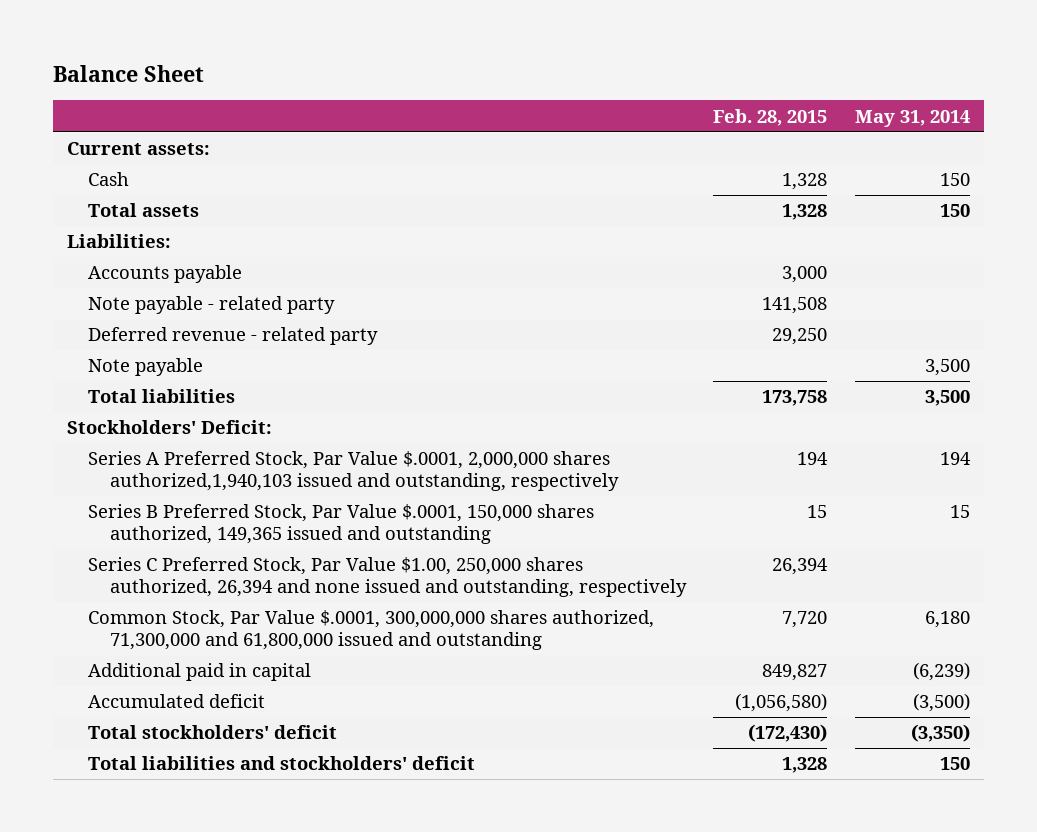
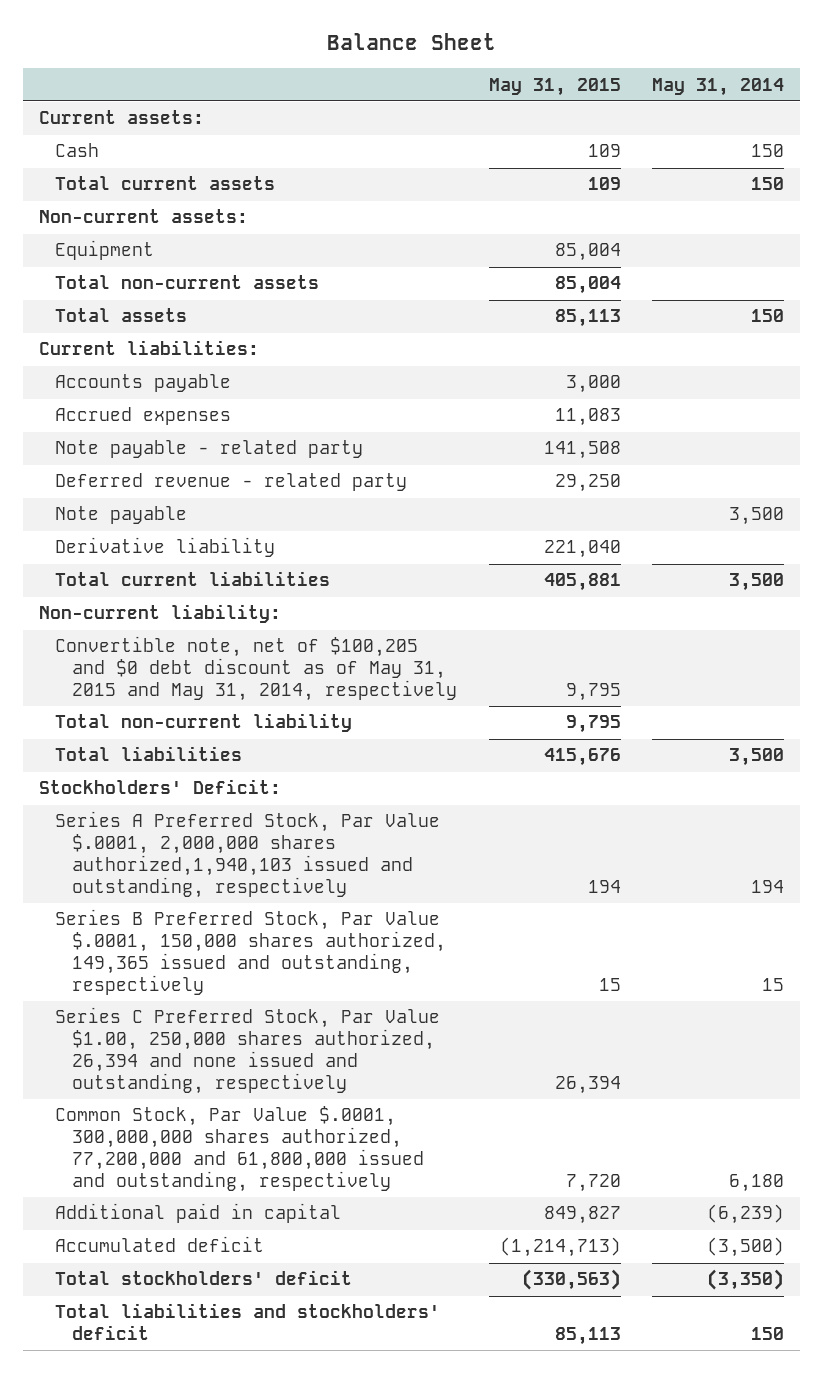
- | Feb. 28, 2015 | May 31, 2014
+ | May 31, 2015 | May 31, 2014
+ Total current assets | 109 | 150
+ Non-current assets:
+ Equipment | 85,004 |
+ Total non-current assets | 85,004 |
- Liabilities:
+ Current liabilities:
+ Accrued expenses | 11,083 |
+ Derivative liability | 221,040 |
+ Total current liabilities | 405,881 | 3,500
+ Non-current liability:
+ Convertible note, net of $100,205 and $0 debt discount as of May 31, 2015 and May 31, 2014, respectively | 9,795 |
+ Total non-current liability | 9,795 |
- Series B Preferred Stock, Par Value $.0001, 150,000 shares authorized, 149,365 issued and outstanding | 15 | 15
+ Series B Preferred Stock, Par Value $.0001, 150,000 shares authorized, 149,365 issued and outstanding, respectively | 15 | 15
- Common Stock, Par Value $.0001, 300,000,000 shares authorized, 71,300,000 and 61,800,000 issued and outstanding | 7,720 | 6,180
+ Common Stock, Par Value $.0001, 300,000,000 shares authorized, 77,200,000 and 61,800,000 issued and outstanding, respectively | 7,720 | 6,180

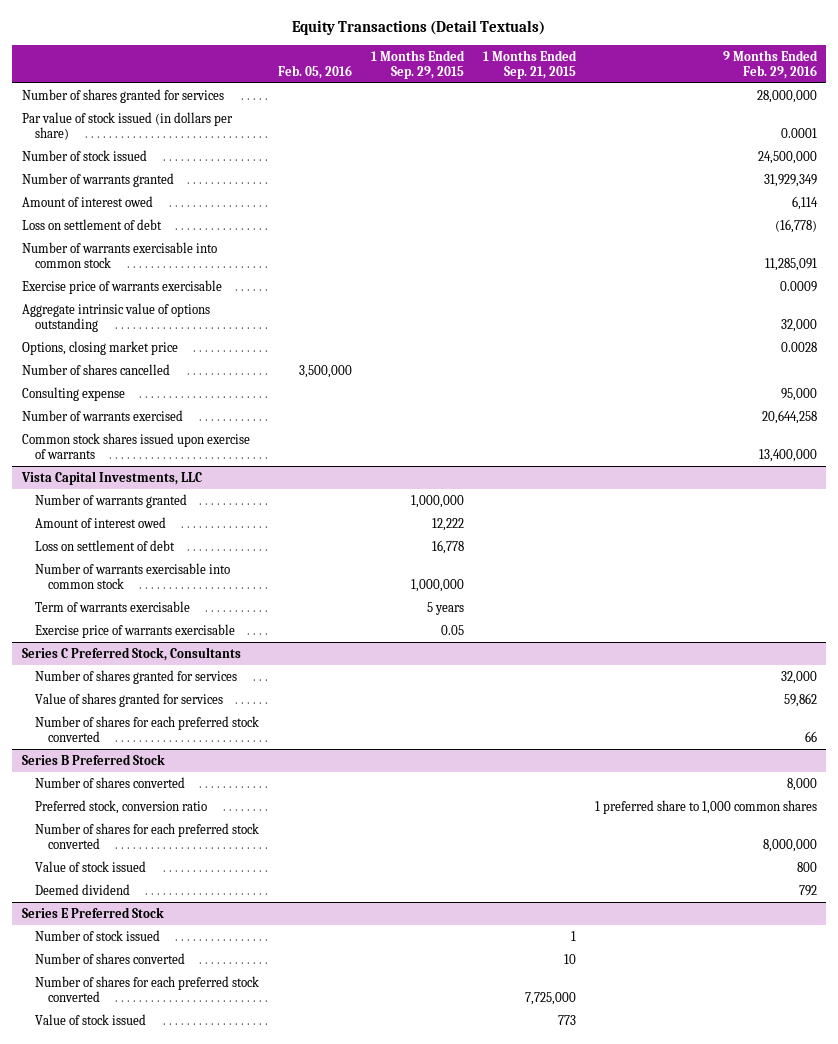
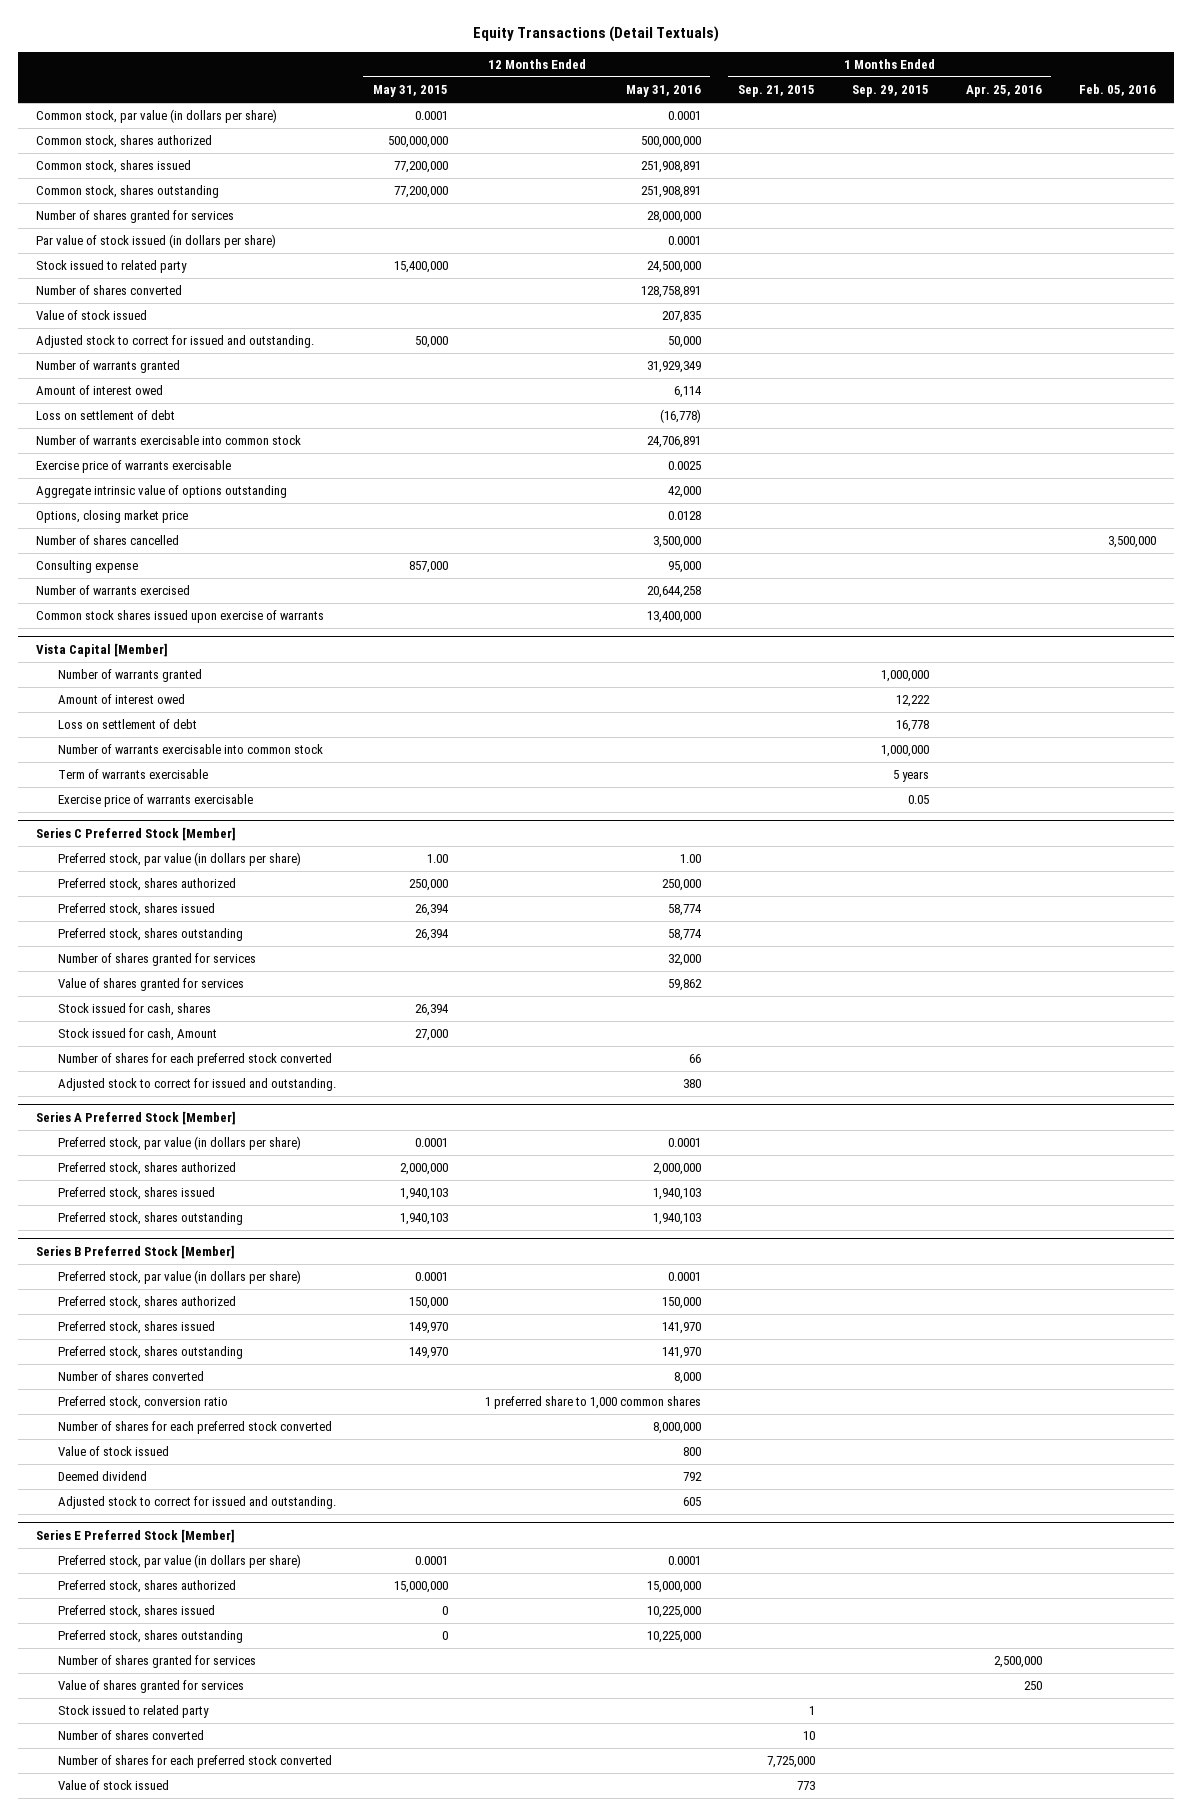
- | Feb. 05, 2016 | 1 Months Ended Sep. 29, 2015 | 1 Months Ended Sep. 21, 2015 | 9 Months Ended Feb. 29, 2016
+ | 12 Months Ended May 31, 2015 | 12 Months Ended May 31, 2016 | 1 Months Ended Sep. 21, 2015 | 1 Months Ended Sep. 29, 2015 | 1 Months Ended Apr. 25, 2016 | Feb. 05, 2016
+ Common stock, par value (in dollars per share) | 0.0001 | 0.0001 | | | |
+ Common stock, shares authorized | 500,000,000 | 500,000,000 | | | |
+ Common stock, shares issued | 77,200,000 | 251,908,891 | | | |
+ Common stock, shares outstanding | 77,200,000 | 251,908,891 | | | |
- Number of stock issued | | | | 24,500,000
+ Stock issued to related party | 15,400,000 | 24,500,000 | | | |
+ Number of shares converted | | 128,758,891 | | | |
+ Value of stock issued | | 207,835 | | | |
+ Adjusted stock to correct for issued and outstanding. | 50,000 | 50,000 | | | |
- Vista Capital Investments, LLC
+ Vista Capital [Member]
- Series C Preferred Stock, Consultants
+ Series C Preferred Stock [Member]
+ Preferred stock, par value (in dollars per share) | 1.00 | 1.00 | | | |
+ Preferred stock, shares authorized | 250,000 | 250,000 | | | |
+ Preferred stock, shares issued | 26,394 | 58,774 | | | |
+ Preferred stock, shares outstanding | 26,394 | 58,774 | | | |
+ Stock issued for cash, shares | 26,394 | | | | |
+ Stock issued for cash, Amount | 27,000 | | | | |
- Series B Preferred Stock
+ Adjusted stock to correct for issued and outstanding. | | 380 | | | |
+ Series A Preferred Stock [Member]
+ Preferred stock, par value (in dollars per share) | 0.0001 | 0.0001 | | | |
+ Preferred stock, shares authorized | 2,000,000 | 2,000,000 | | | |
+ Preferred stock, shares issued | 1,940,103 | 1,940,103 | | | |
+ Preferred stock, shares outstanding | 1,940,103 | 1,940,103 | | | |
+ Series B Preferred Stock [Member]
+ Preferred stock, par value (in dollars per share) | 0.0001 | 0.0001 | | | |
+ Preferred stock, shares authorized | 150,000 | 150,000 | | | |
+ Preferred stock, shares issued | 149,970 | 141,970 | | | |
+ Preferred stock, shares outstanding | 149,970 | 141,970 | | | |
- Series E Preferred Stock
- Number of stock issued | | | 1 |
+ Adjusted stock to correct for issued and outstanding. | | 605 | | | |
+ Series E Preferred Stock [Member]
+ Preferred stock, par value (in dollars per share) | 0.0001 | 0.0001 | | | |
+ Preferred stock, shares authorized | 15,000,000 | 15,000,000 | | | |
+ Preferred stock, shares issued | 0 | 10,225,000 | | | |
+ Preferred stock, shares outstanding | 0 | 10,225,000 | | | |
+ Number of shares granted for services | | | | | 2,500,000 |
+ Value of shares granted for services | | | | | 250 |
+ Stock issued to related party | | | 1 | | |

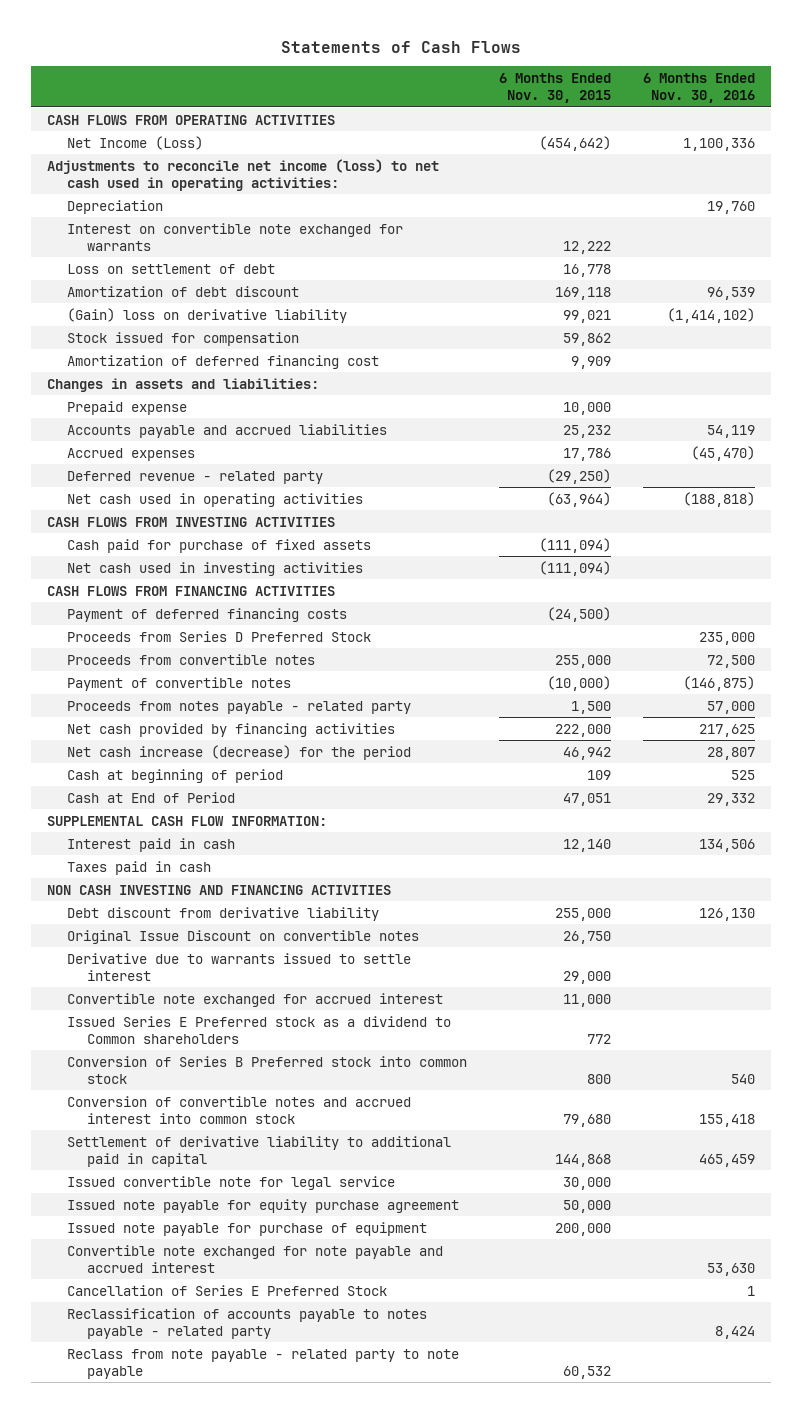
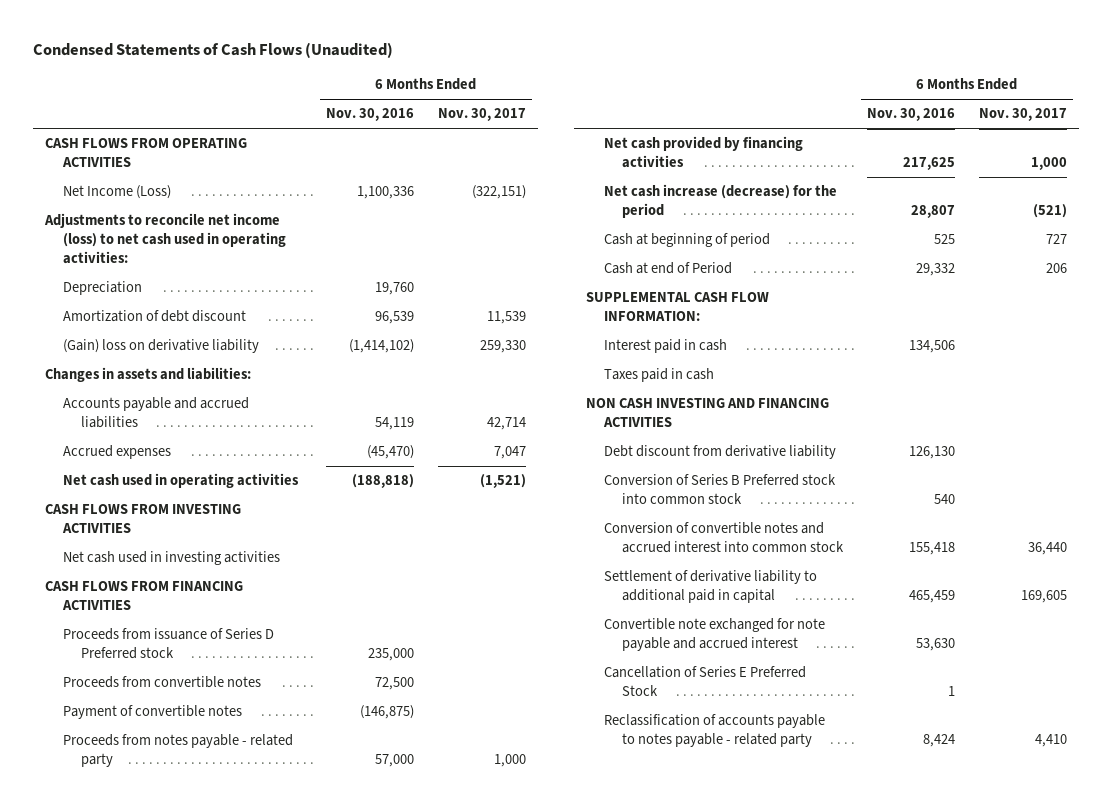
- Statements of Cash Flows
+ Condensed Statements of Cash Flows (Unaudited)
- | 6 Months Ended Nov. 30, 2015 | 6 Months Ended Nov. 30, 2016
+ | 6 Months Ended Nov. 30, 2016 | 6 Months Ended Nov. 30, 2017
- Interest on convertible note exchanged for warrants | 12,222 |
- Loss on settlement of debt | 16,778 |
- Stock issued for compensation | 59,862 |
- Amortization of deferred financing cost | 9,909 |
- Prepaid expense | 10,000 |
- Deferred revenue - related party | (29,250) |
- Cash paid for purchase of fixed assets | (111,094) |
- Payment of deferred financing costs | (24,500) |
- Proceeds from Series D Preferred Stock | | 235,000
+ Proceeds from issuance of Series D Preferred stock | 235,000 |
- Cash at End of Period | 47,051 | 29,332
+ Cash at end of Period | 29,332 | 206
- Original Issue Discount on convertible notes | 26,750 |
- Derivative due to warrants issued to settle interest | 29,000 |
- Convertible note exchanged for accrued interest | 11,000 |
- Issued Series E Preferred stock as a dividend to Common shareholders | 772 |
- Issued convertible note for legal service | 30,000 |
- Issued note payable for equity purchase agreement | 50,000 |
- Issued note payable for purchase of equipment | 200,000 |
- Reclass from note payable - related party to note payable | 60,532 |

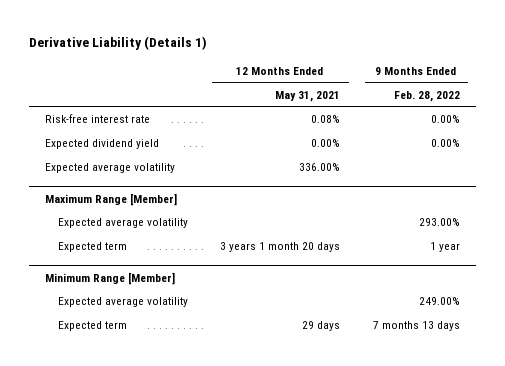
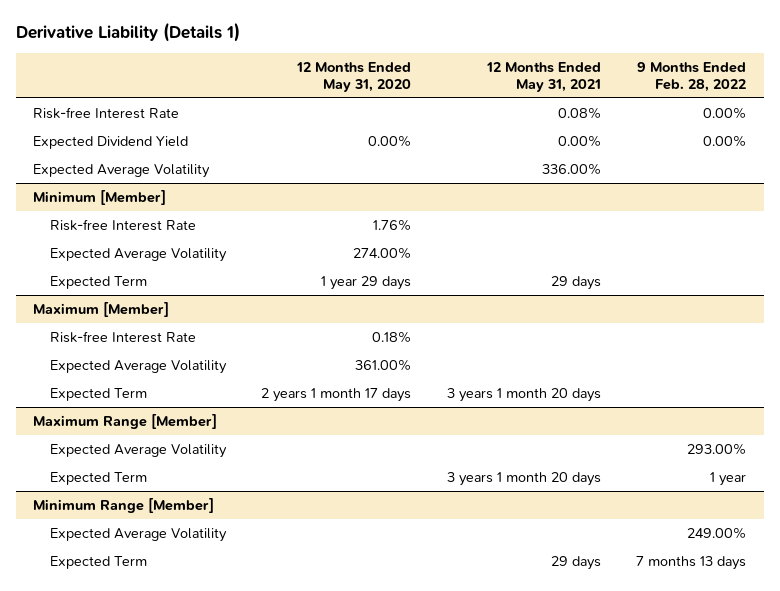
- | 12 Months Ended May 31, 2021 | 9 Months Ended Feb. 28, 2022
+ | 12 Months Ended May 31, 2020 | 12 Months Ended May 31, 2021 | 9 Months Ended Feb. 28, 2022
- Risk-free interest rate | 0.08% | 0.00%
- Expected dividend yield | 0.00% | 0.00%
- Expected average volatility | 336.00% |
+ Risk-free Interest Rate | | 0.08% | 0.00%
+ Expected Dividend Yield | 0.00% | 0.00% | 0.00%
+ Expected Average Volatility | | 336.00% |
+ Minimum [Member]
+ Risk-free Interest Rate | 1.76% | |
+ Expected Average Volatility | 274.00% | |
+ Expected Term | 1 year 29 days | 29 days |
+ Maximum [Member]
+ Risk-free Interest Rate | 0.18% | |
+ Expected Average Volatility | 361.00% | |
+ Expected Term | 2 years 1 month 17 days | 3 years 1 month 20 days |
@ Maximum Range [Member]
- Expected average volatility | | 293.00%
- Expected term | 3 years 1 month 20 days | 1 year
+ Expected Average Volatility | | | 293.00%
+ Expected Term | | 3 years 1 month 20 days | 1 year
@ Minimum Range [Member]
- Expected average volatility | | 249.00%
- Expected term | 29 days | 7 months 13 days
+ Expected Average Volatility | | | 249.00%
+ Expected Term | | 29 days | 7 months 13 days

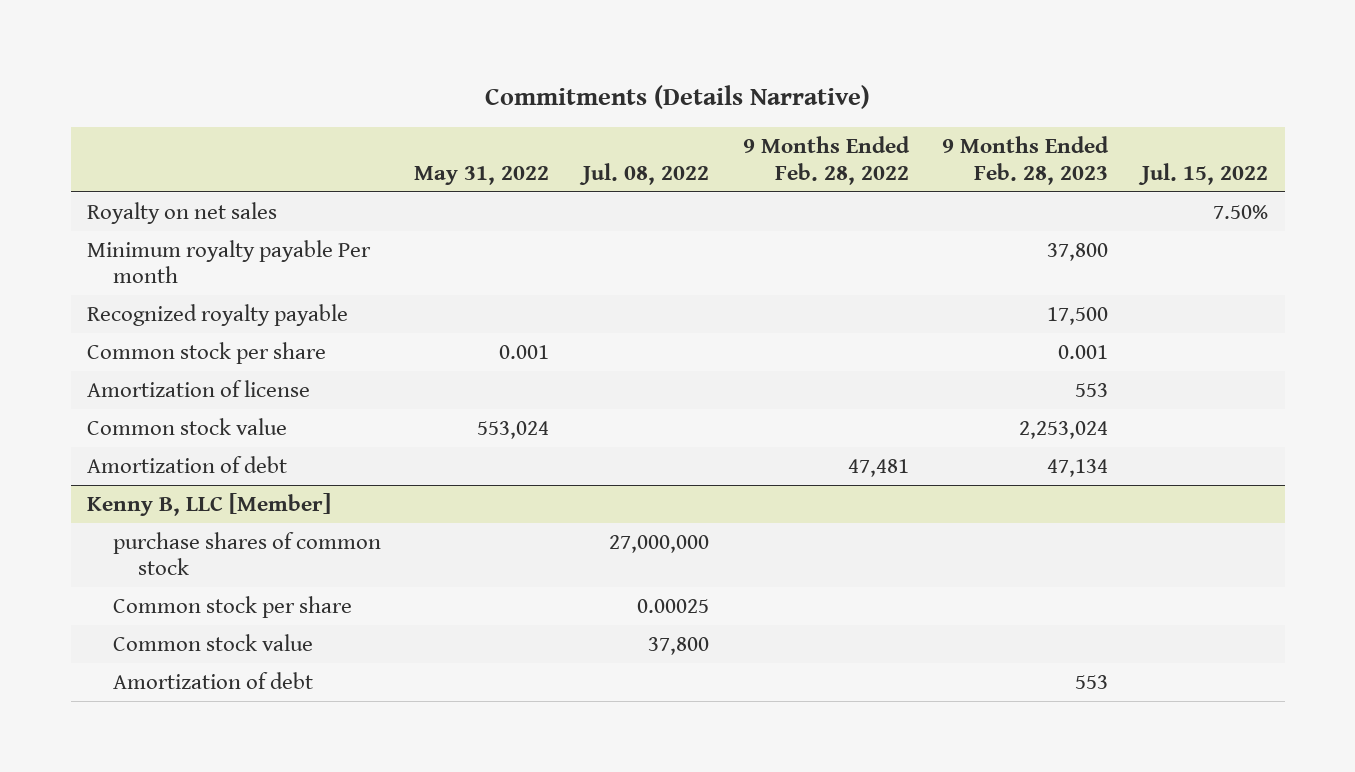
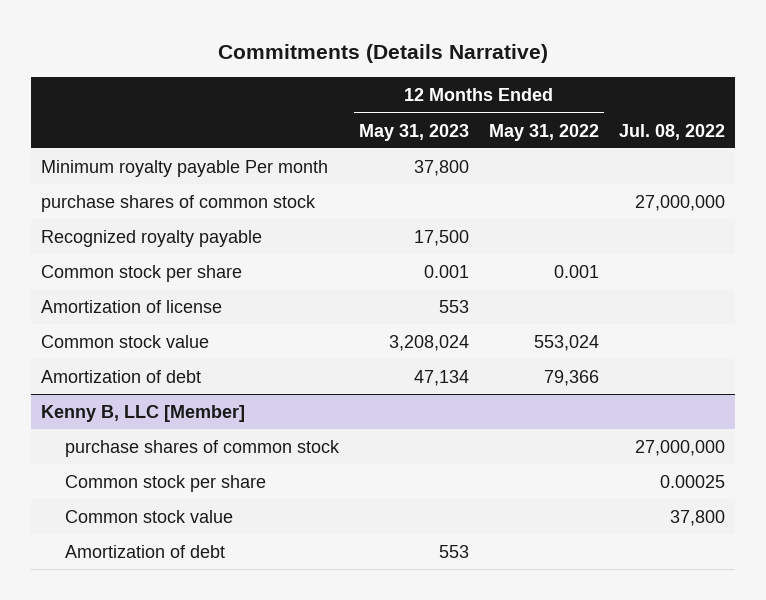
- | May 31, 2022 | Jul. 08, 2022 | 9 Months Ended Feb. 28, 2022 | 9 Months Ended Feb. 28, 2023 | Jul. 15, 2022
+ | 12 Months Ended May 31, 2023 | 12 Months Ended May 31, 2022 | Jul. 08, 2022
- Royalty on net sales | | | | | 7.50%
+ purchase shares of common stock | | | 27,000,000

